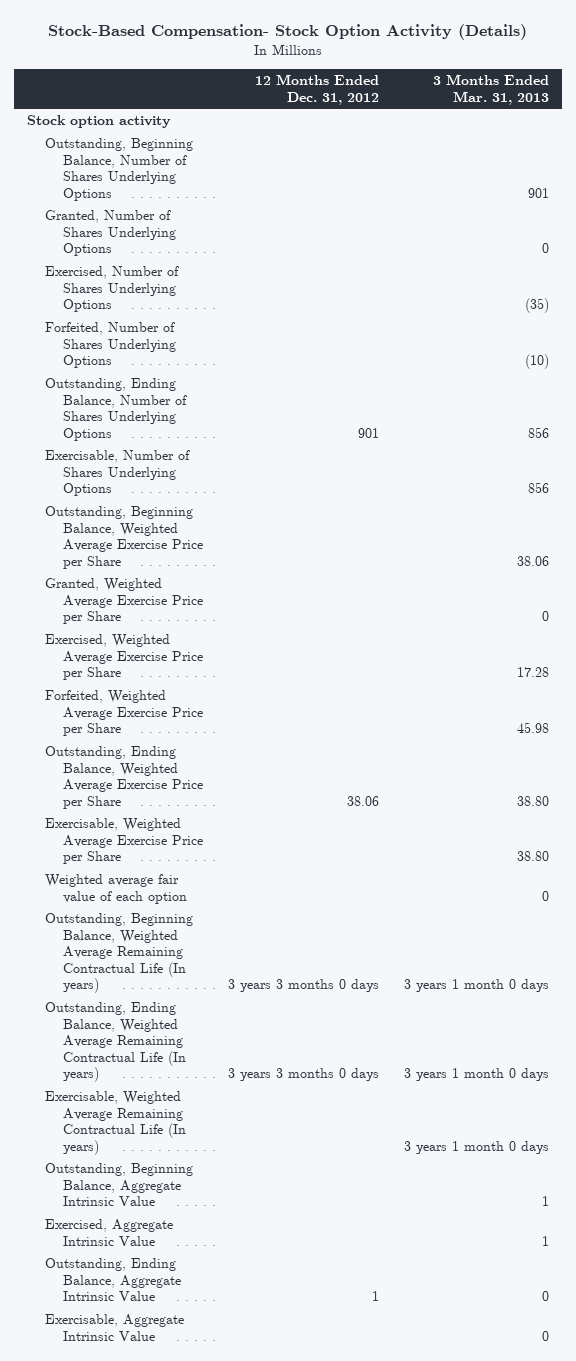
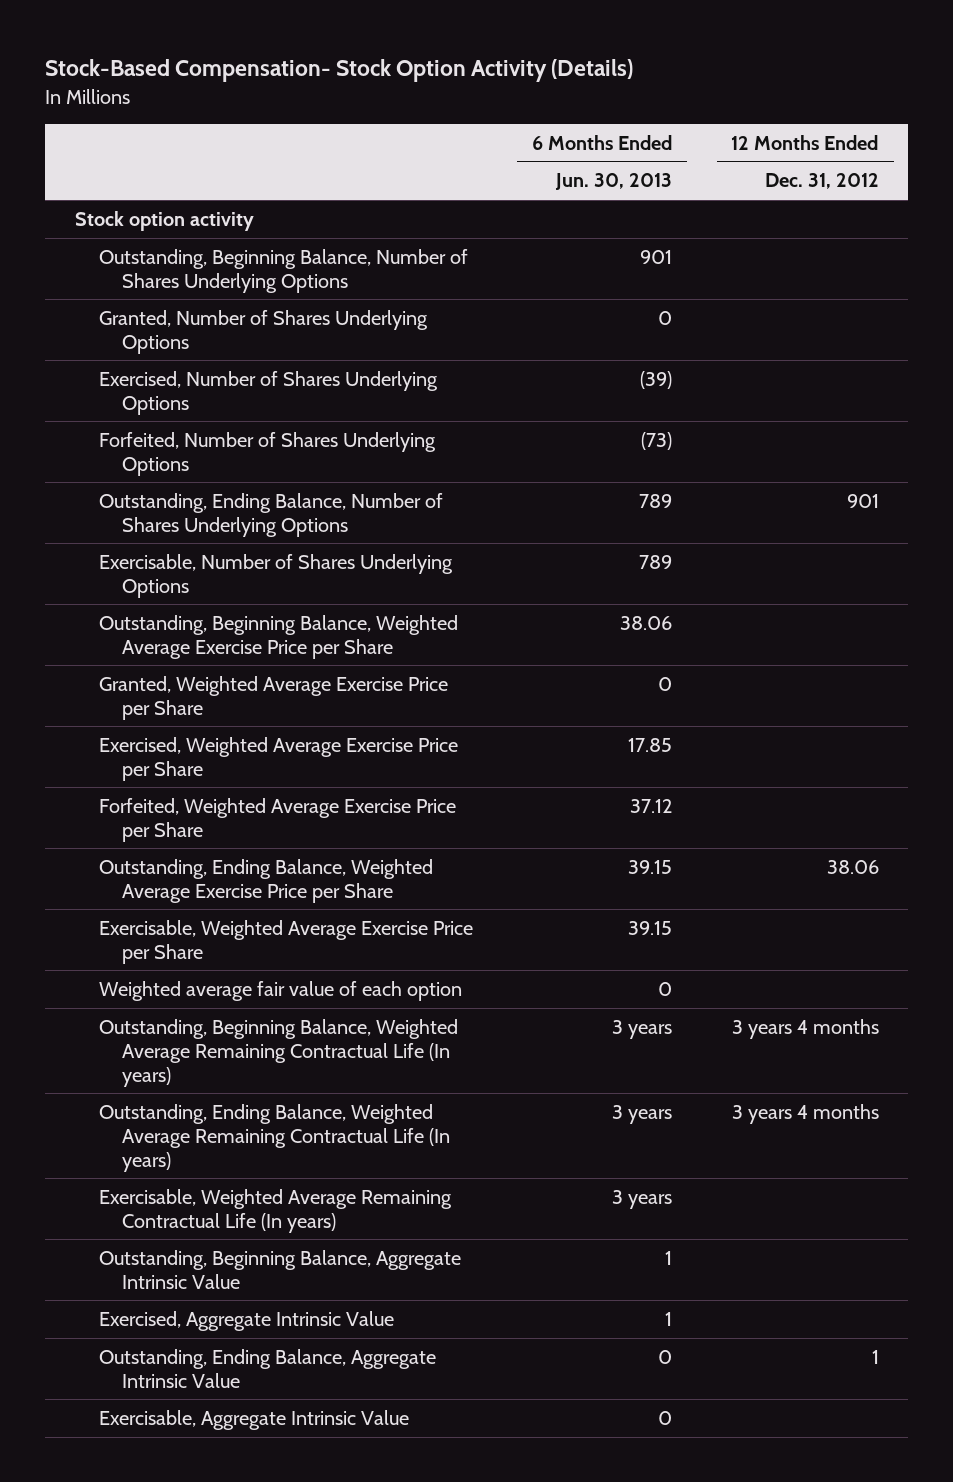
- | 12 Months Ended Dec. 31, 2012 | 3 Months Ended Mar. 31, 2013
+ | 6 Months Ended Jun. 30, 2013 | 12 Months Ended Dec. 31, 2012
- Outstanding, Beginning Balance, Weighted Average Remaining Contractual Life (In years) | 3 years 3 months 0 days | 3 years 1 month 0 days
- Outstanding, Ending Balance, Weighted Average Remaining Contractual Life (In years) | 3 years 3 months 0 days | 3 years 1 month 0 days
+ Outstanding, Beginning Balance, Weighted Average Remaining Contractual Life (In years) | 3 years | 3 years 4 months
+ Outstanding, Ending Balance, Weighted Average Remaining Contractual Life (In years) | 3 years | 3 years 4 months

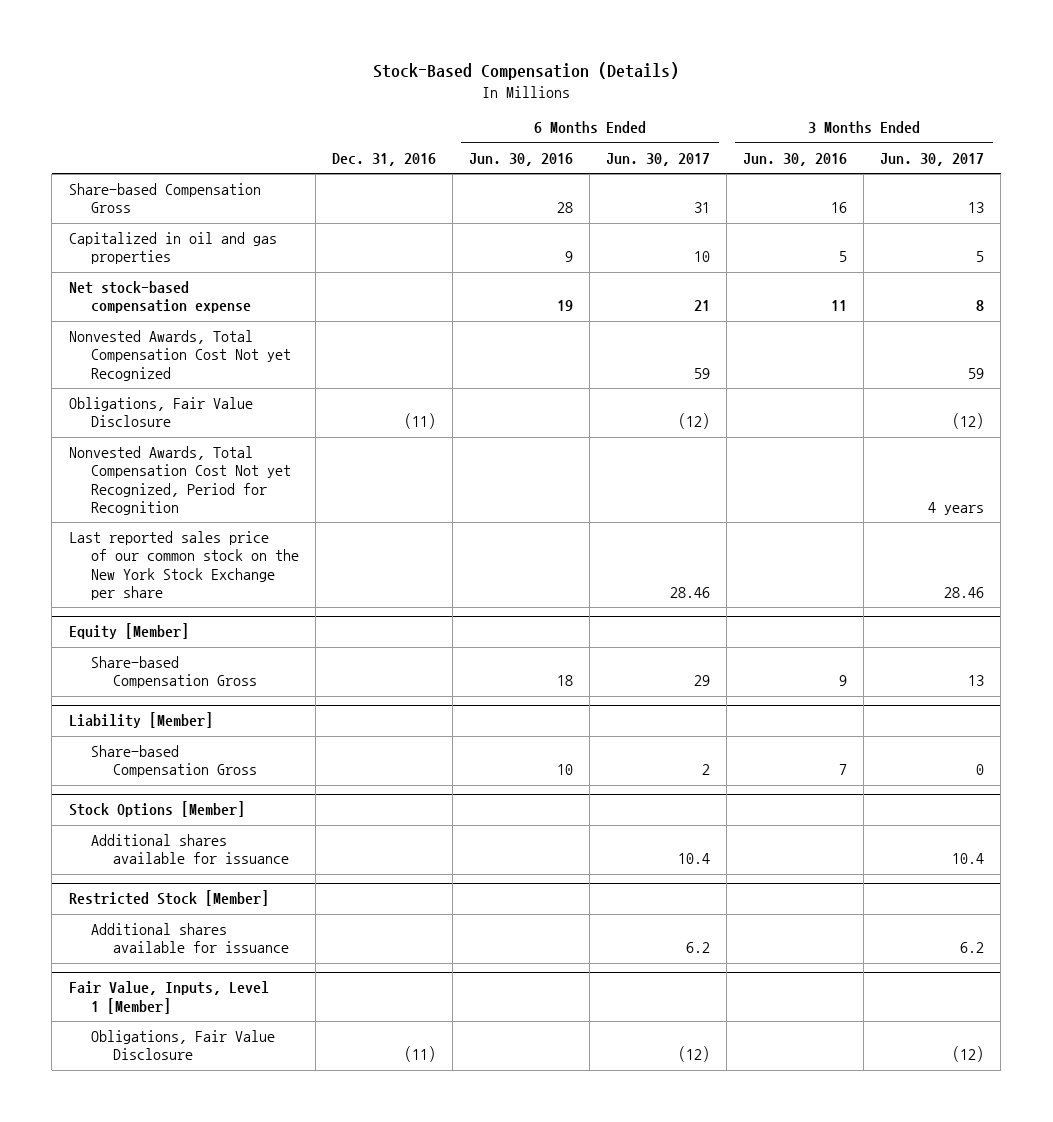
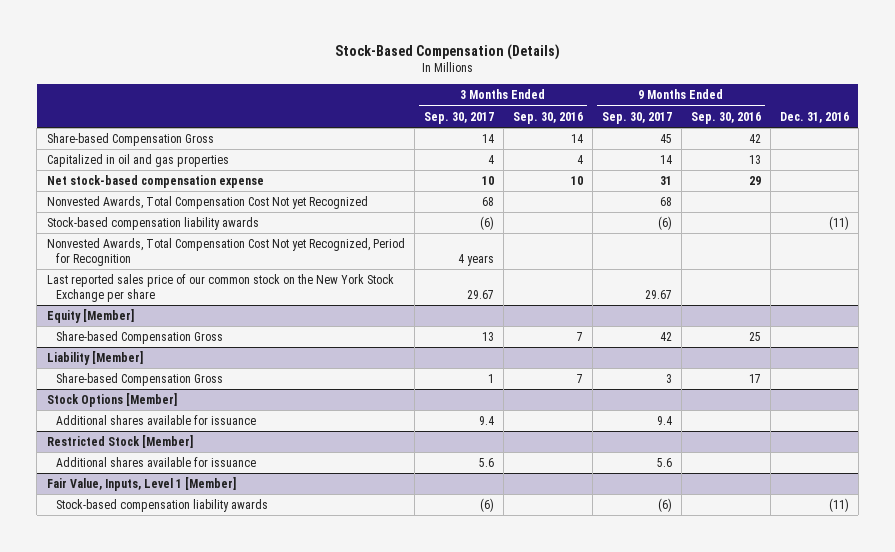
- | Dec. 31, 2016 | 6 Months Ended Jun. 30, 2016 | 6 Months Ended Jun. 30, 2017 | 3 Months Ended Jun. 30, 2016 | 3 Months Ended Jun. 30, 2017
+ | 3 Months Ended Sep. 30, 2017 | 3 Months Ended Sep. 30, 2016 | 9 Months Ended Sep. 30, 2017 | 9 Months Ended Sep. 30, 2016 | Dec. 31, 2016
- Obligations, Fair Value Disclosure | (11) | | (12) | | (12)
+ Stock-based compensation liability awards | (6) | | (6) | | (11)
@ Fair Value, Inputs, Level 1 [Member]
- Obligations, Fair Value Disclosure | (11) | | (12) | | (12)
+ Stock-based compensation liability awards | (6) | | (6) | | (11)

